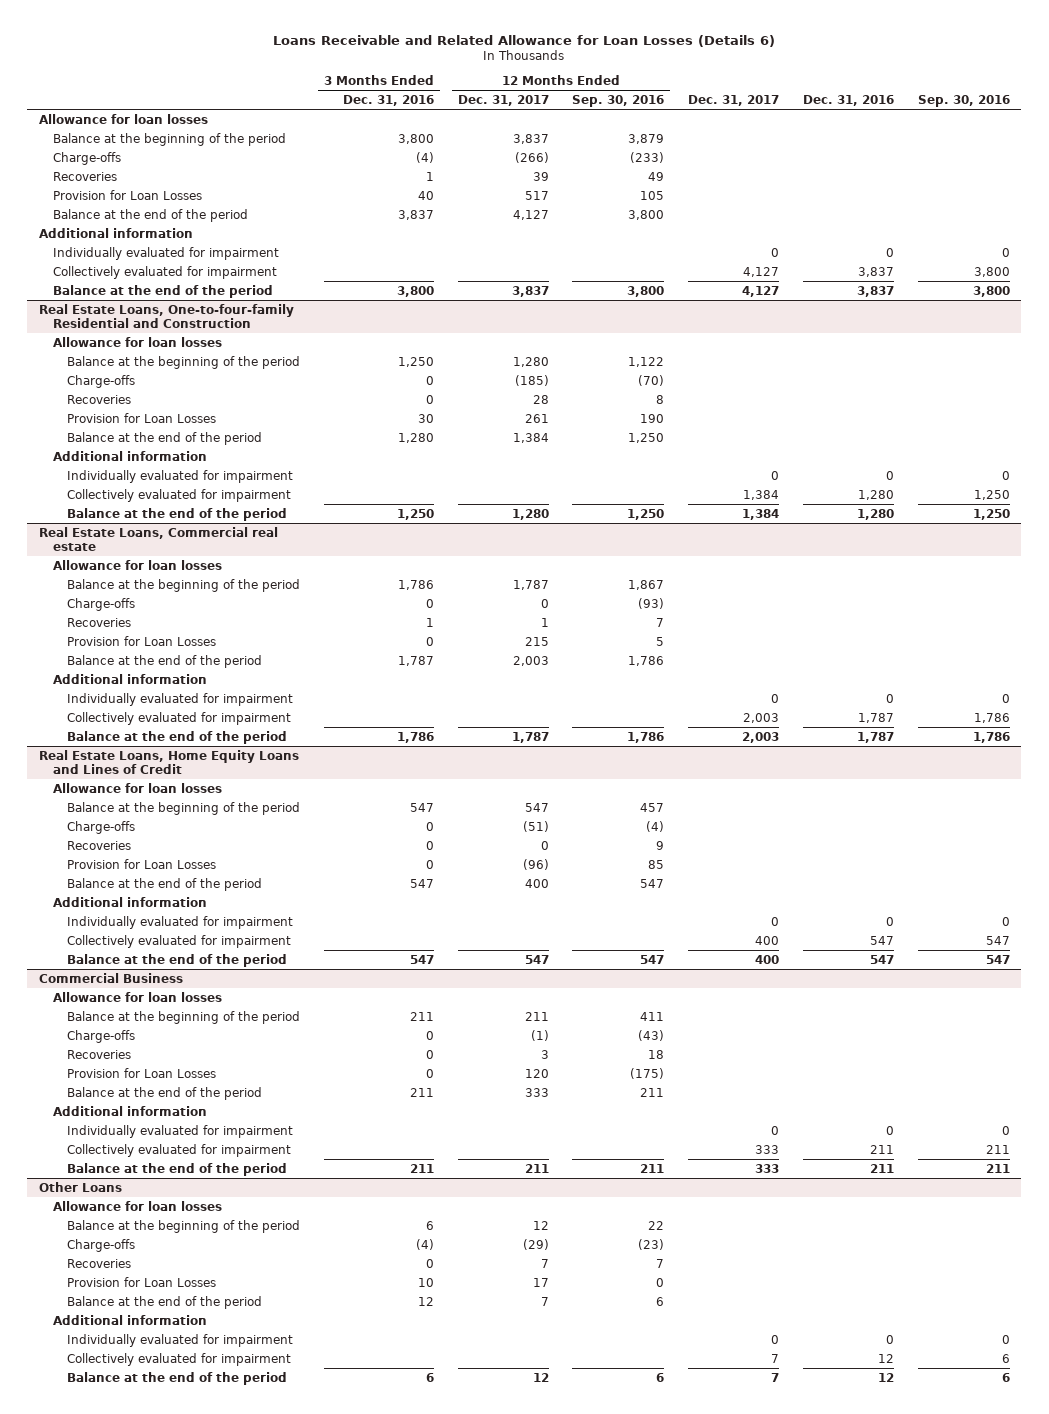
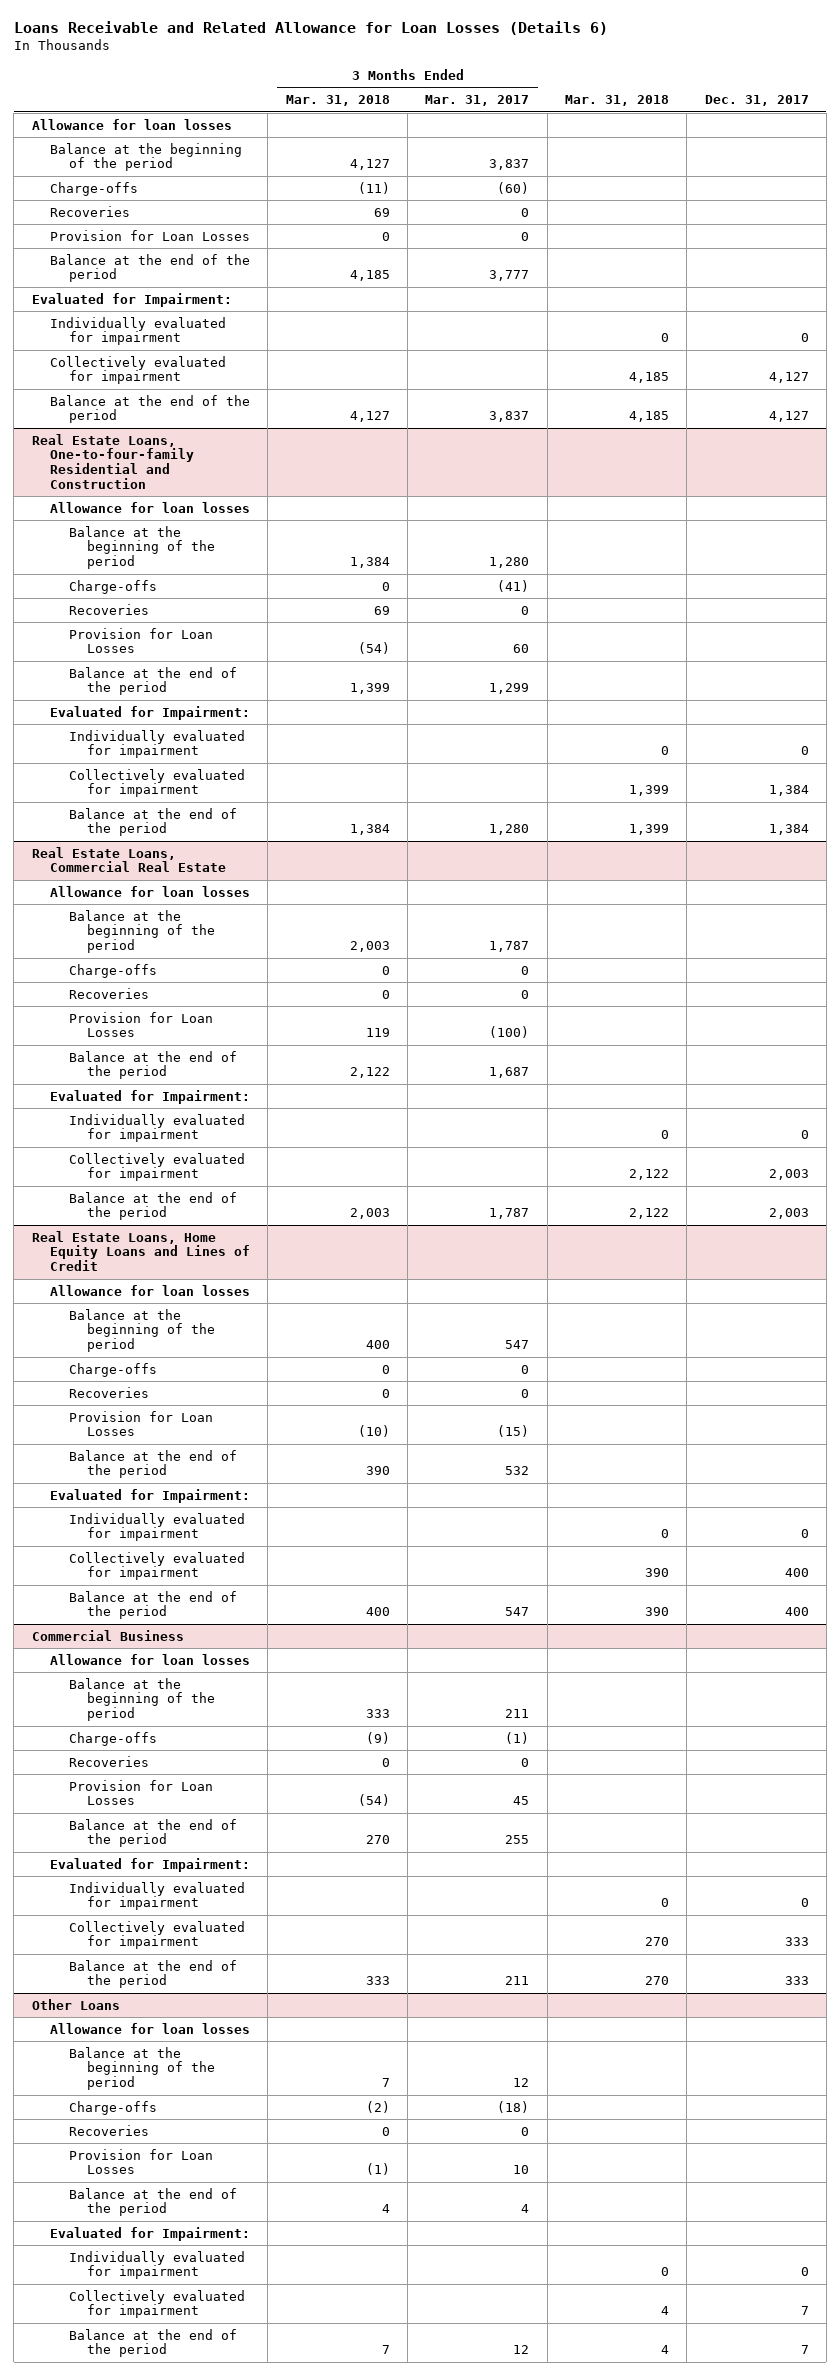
- | 3 Months Ended Dec. 31, 2016 | 12 Months Ended Dec. 31, 2017 | 12 Months Ended Sep. 30, 2016 | Dec. 31, 2017 | Dec. 31, 2016 | Sep. 30, 2016
+ | 3 Months Ended Mar. 31, 2018 | 3 Months Ended Mar. 31, 2017 | Mar. 31, 2018 | Dec. 31, 2017
- Additional information
+ Evaluated for Impairment:
@ Real Estate Loans, One-to-four-family Residential and Construction
- Additional information
+ Evaluated for Impairment:
- Real Estate Loans, Commercial real estate
+ Real Estate Loans, Commercial Real Estate
- Additional information
+ Evaluated for Impairment:
@ Real Estate Loans, Home Equity Loans and Lines of Credit
- Additional information
+ Evaluated for Impairment:
@ Commercial Business
- Additional information
+ Evaluated for Impairment:
@ Other Loans
- Additional information
+ Evaluated for Impairment:

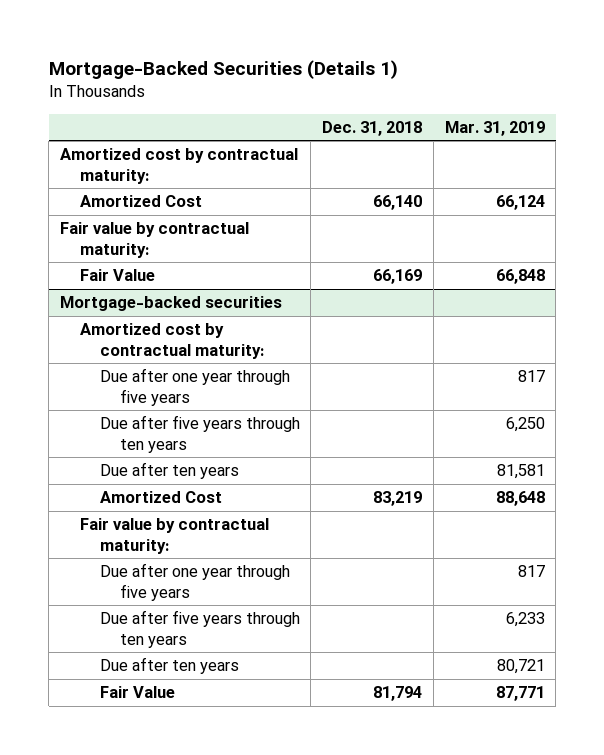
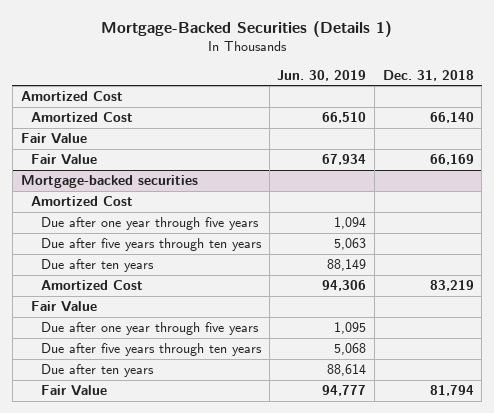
- | Dec. 31, 2018 | Mar. 31, 2019
+ | Jun. 30, 2019 | Dec. 31, 2018
- Amortized cost by contractual maturity:
+ Amortized Cost
- Fair value by contractual maturity:
+ Fair Value
@ Mortgage-backed securities
- Amortized cost by contractual maturity:
+ Amortized Cost
- Fair value by contractual maturity:
+ Fair Value

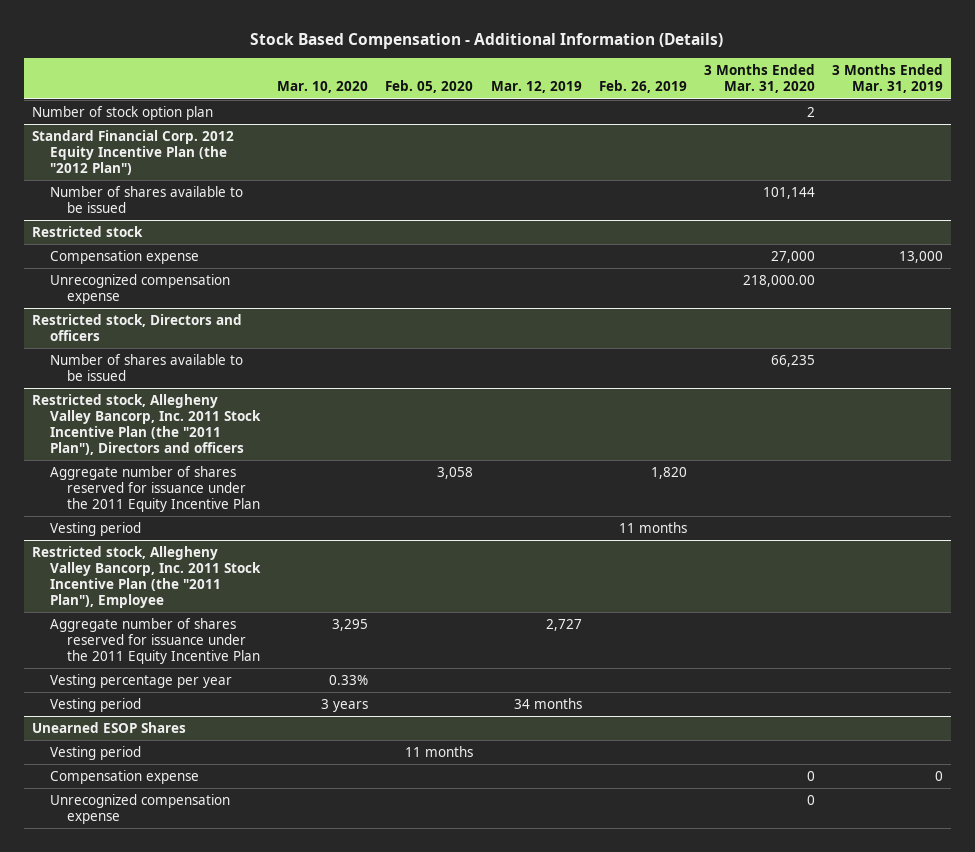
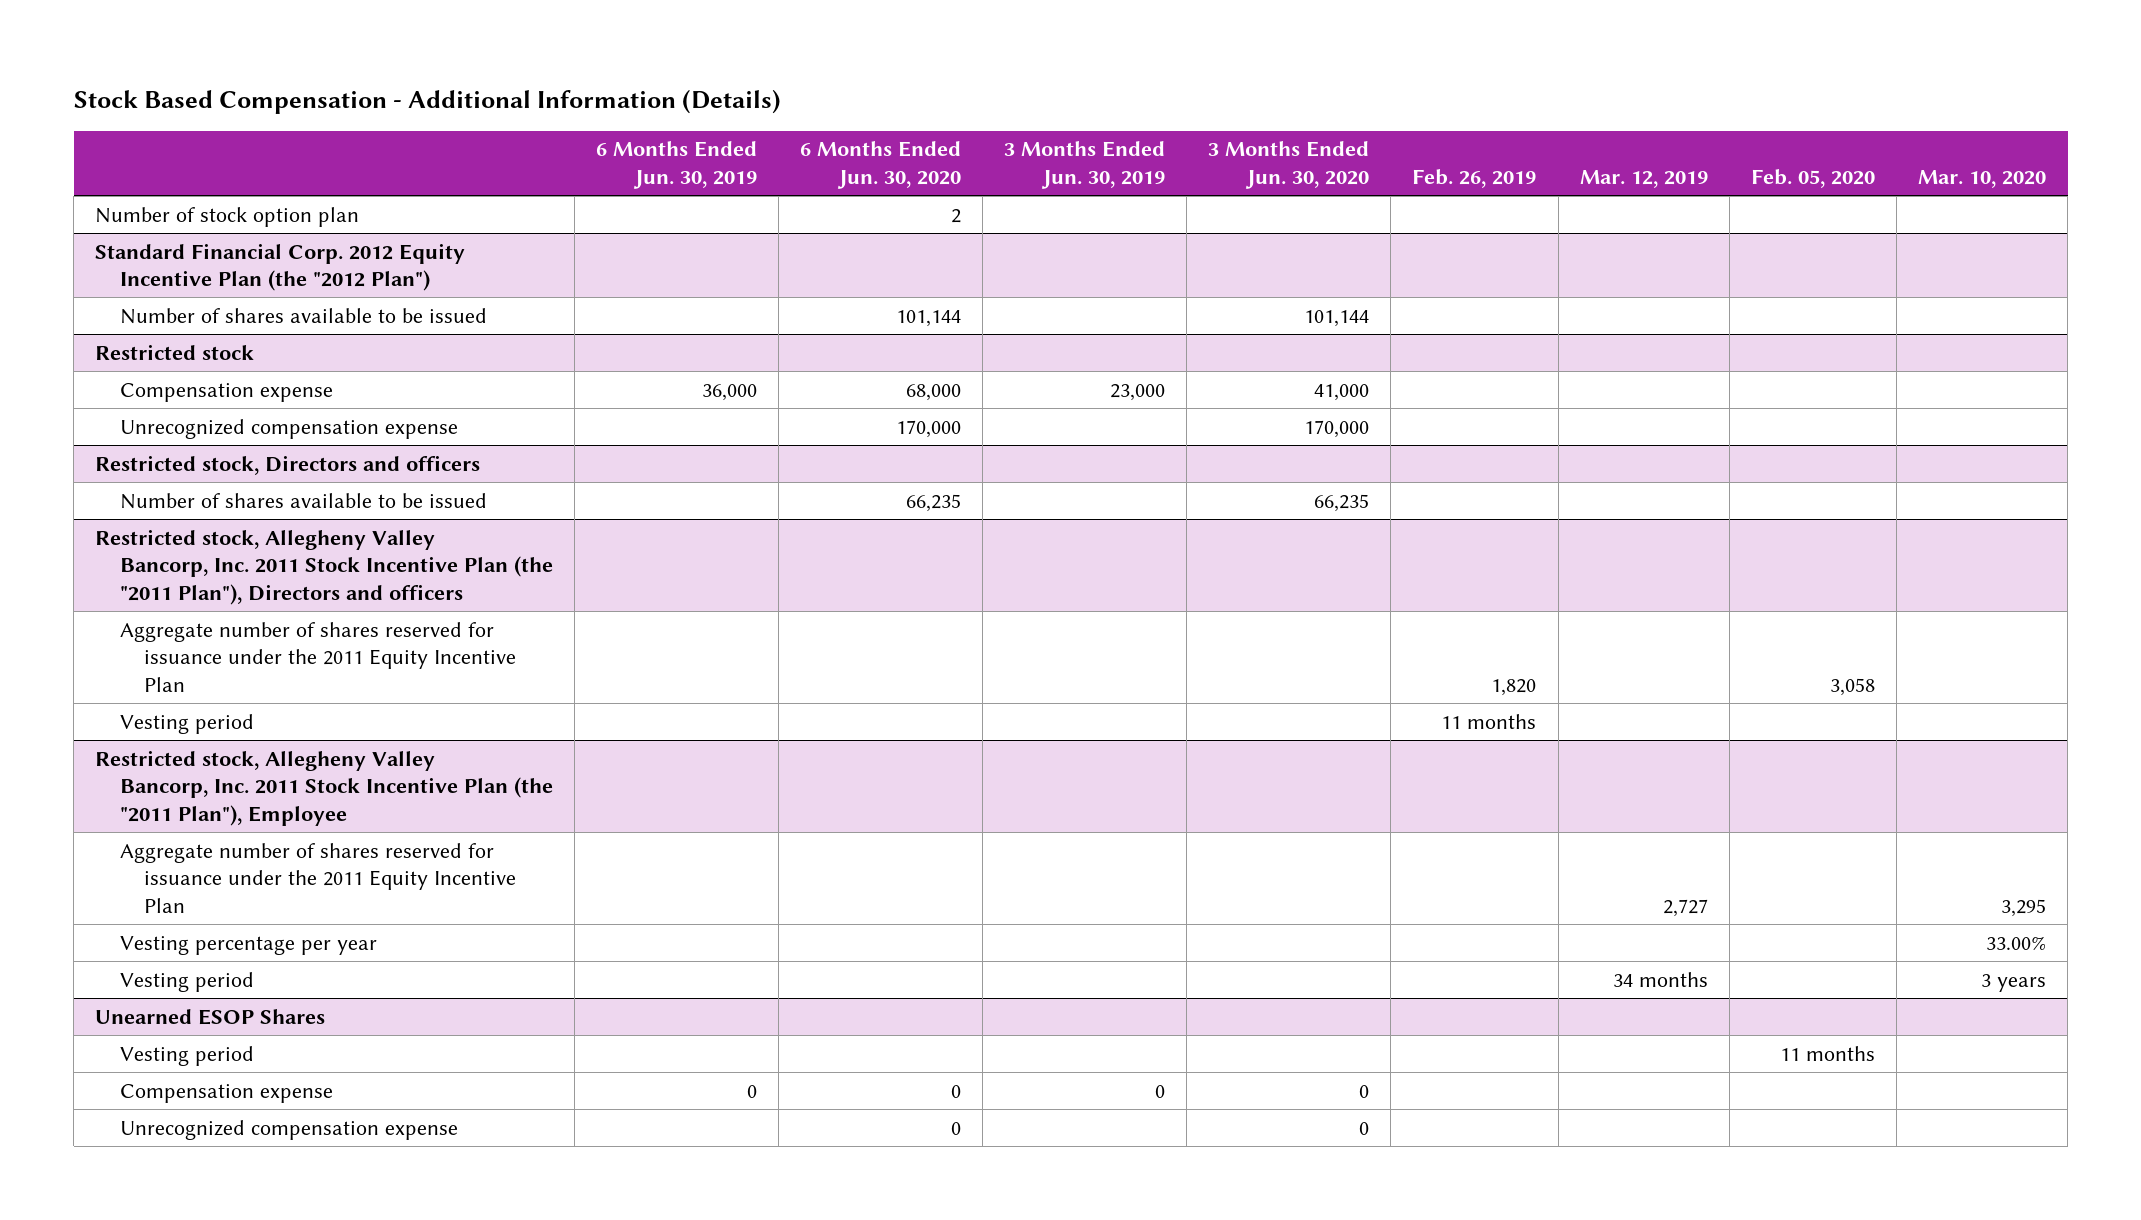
- | Mar. 10, 2020 | Feb. 05, 2020 | Mar. 12, 2019 | Feb. 26, 2019 | 3 Months Ended Mar. 31, 2020 | 3 Months Ended Mar. 31, 2019
+ | 6 Months Ended Jun. 30, 2019 | 6 Months Ended Jun. 30, 2020 | 3 Months Ended Jun. 30, 2019 | 3 Months Ended Jun. 30, 2020 | Feb. 26, 2019 | Mar. 12, 2019 | Feb. 05, 2020 | Mar. 10, 2020
@ Restricted stock, Allegheny Valley Bancorp, Inc. 2011 Stock Incentive Plan (the "2011 Plan"), Employee
- Vesting percentage per year | 0.33% | | | | |
+ Vesting percentage per year | | | | | | | | 33.00%

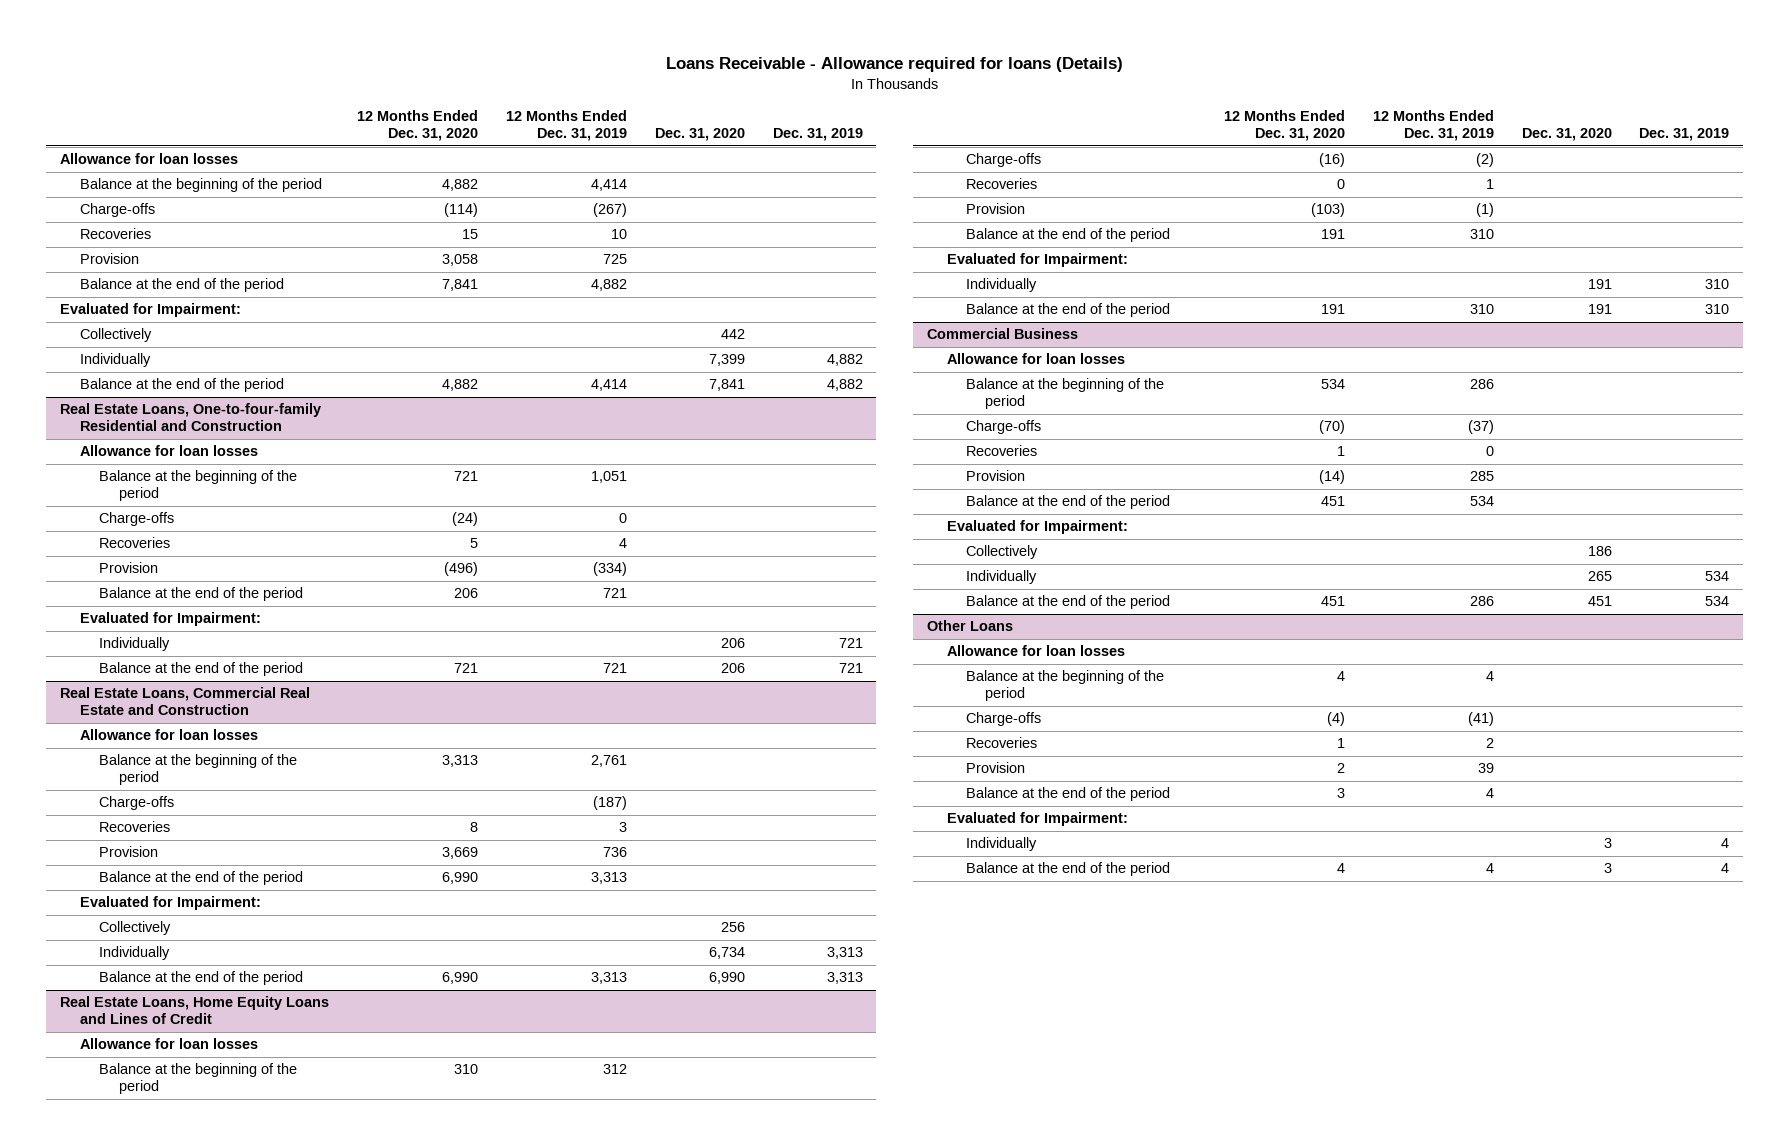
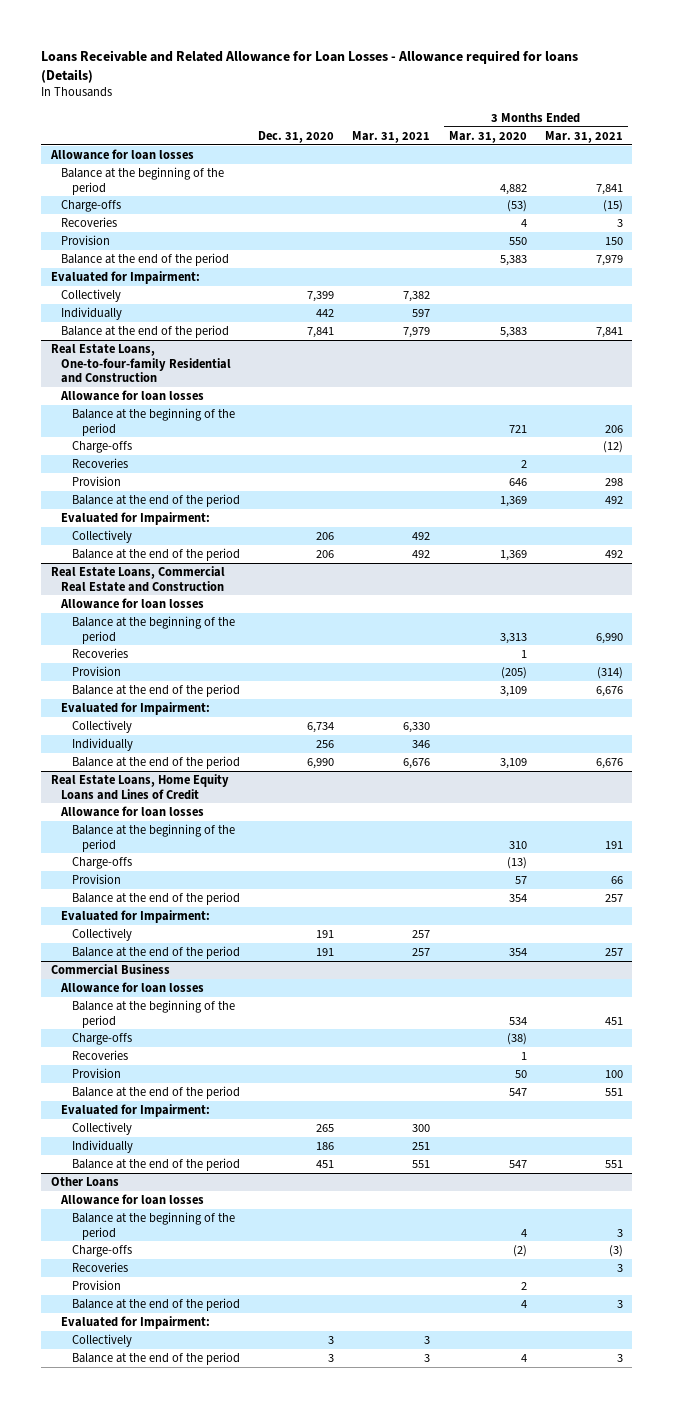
- Loans Receivable - Allowance required for loans (Details)
+ Loans Receivable and Related Allowance for Loan Losses - Allowance required for loans (Details)
- | 12 Months Ended Dec. 31, 2020 | 12 Months Ended Dec. 31, 2019 | Dec. 31, 2020 | Dec. 31, 2019
+ | Dec. 31, 2020 | Mar. 31, 2021 | 3 Months Ended Mar. 31, 2020 | 3 Months Ended Mar. 31, 2021
- Collectively | | | 442 |
- Individually | | | 7,399 | 4,882
+ Collectively | 7,399 | 7,382 | |
+ Individually | 442 | 597 | |
@ Real Estate Loans, One-to-four-family Residential and Construction
- Individually | | | 206 | 721
+ Collectively | 206 | 492 | |
@ Real Estate Loans, Commercial Real Estate and Construction
- Charge-offs | | (187) | |
- Collectively | | | 256 |
- Individually | | | 6,734 | 3,313
+ Collectively | 6,734 | 6,330 | |
+ Individually | 256 | 346 | |
@ Real Estate Loans, Home Equity Loans and Lines of Credit
- Recoveries | 0 | 1 | |
- Individually | | | 191 | 310
+ Collectively | 191 | 257 | |
@ Commercial Business
- Collectively | | | 186 |
- Individually | | | 265 | 534
+ Collectively | 265 | 300 | |
+ Individually | 186 | 251 | |
@ Other Loans
- Individually | | | 3 | 4
+ Collectively | 3 | 3 | |

